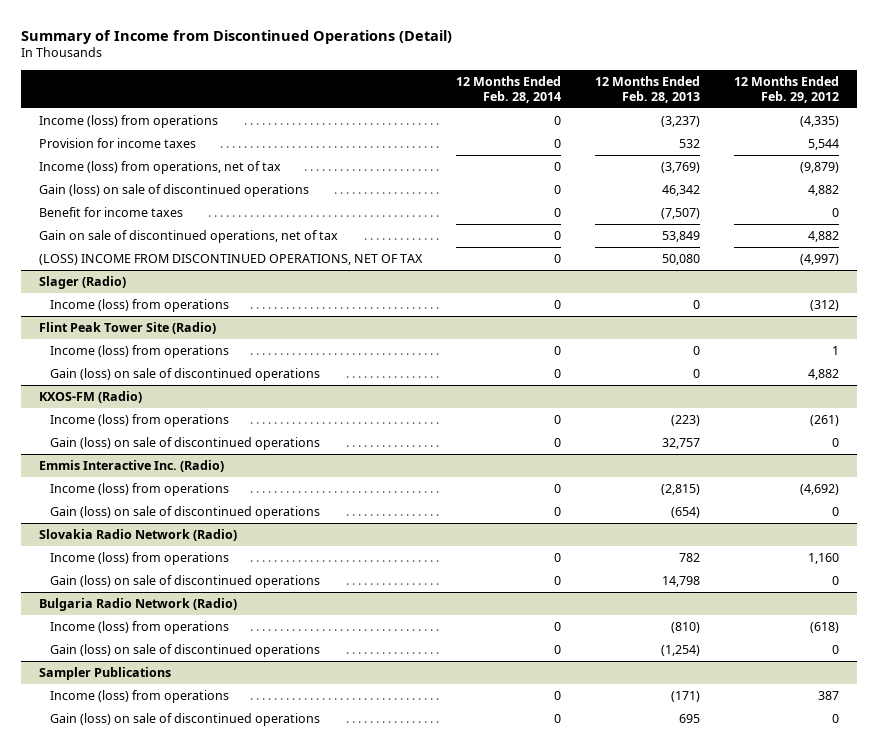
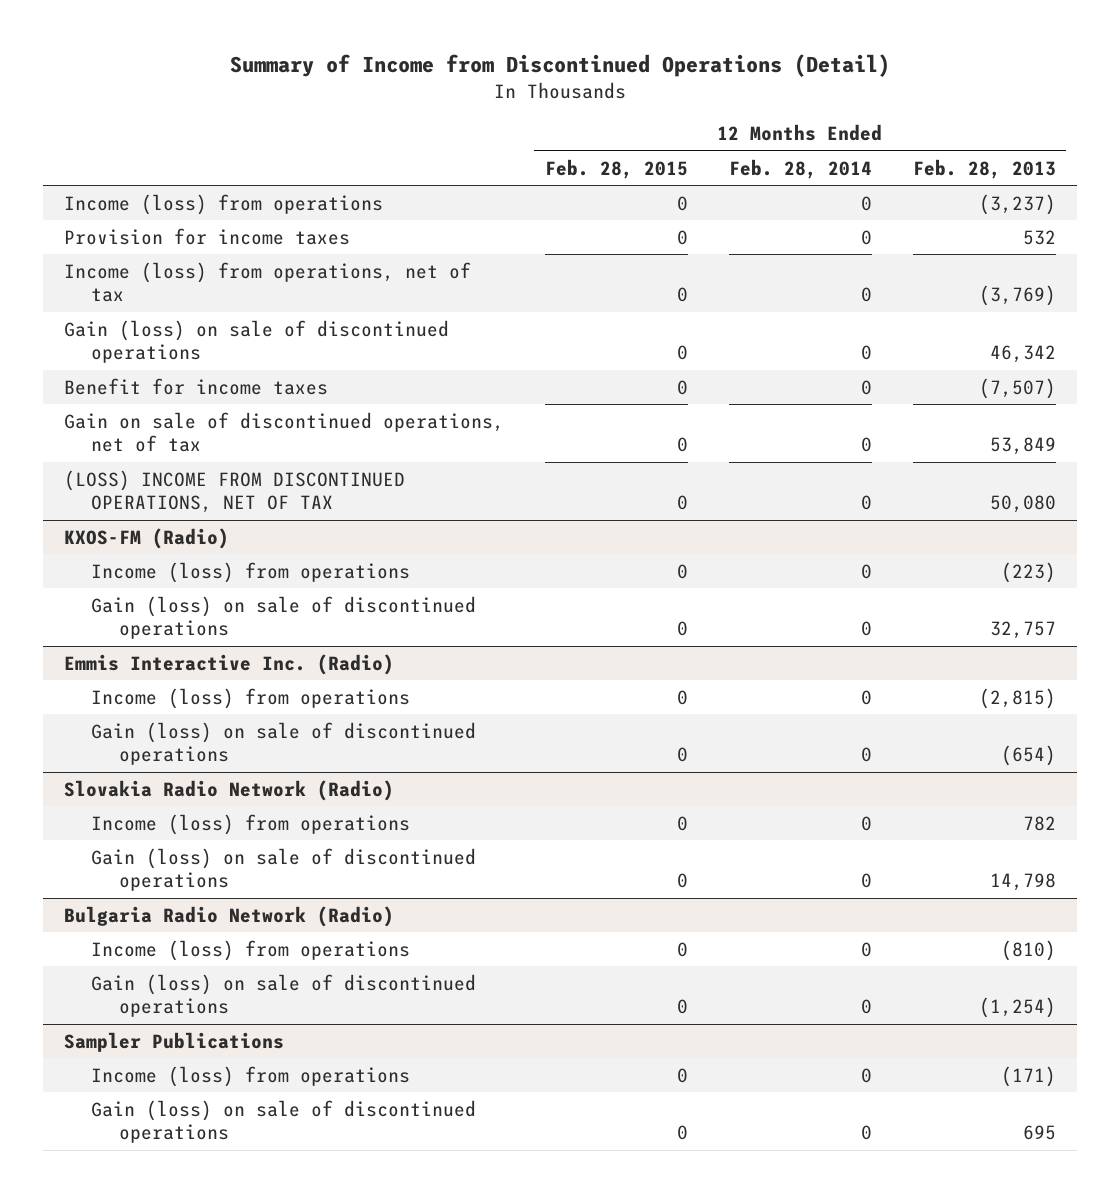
- | 12 Months Ended Feb. 28, 2014 | 12 Months Ended Feb. 28, 2013 | 12 Months Ended Feb. 29, 2012
+ | 12 Months Ended Feb. 28, 2015 | 12 Months Ended Feb. 28, 2014 | 12 Months Ended Feb. 28, 2013
- Slager (Radio)
- Income (loss) from operations | 0 | 0 | (312)
- Flint Peak Tower Site (Radio)
- Income (loss) from operations | 0 | 0 | 1
- Gain (loss) on sale of discontinued operations | 0 | 0 | 4,882

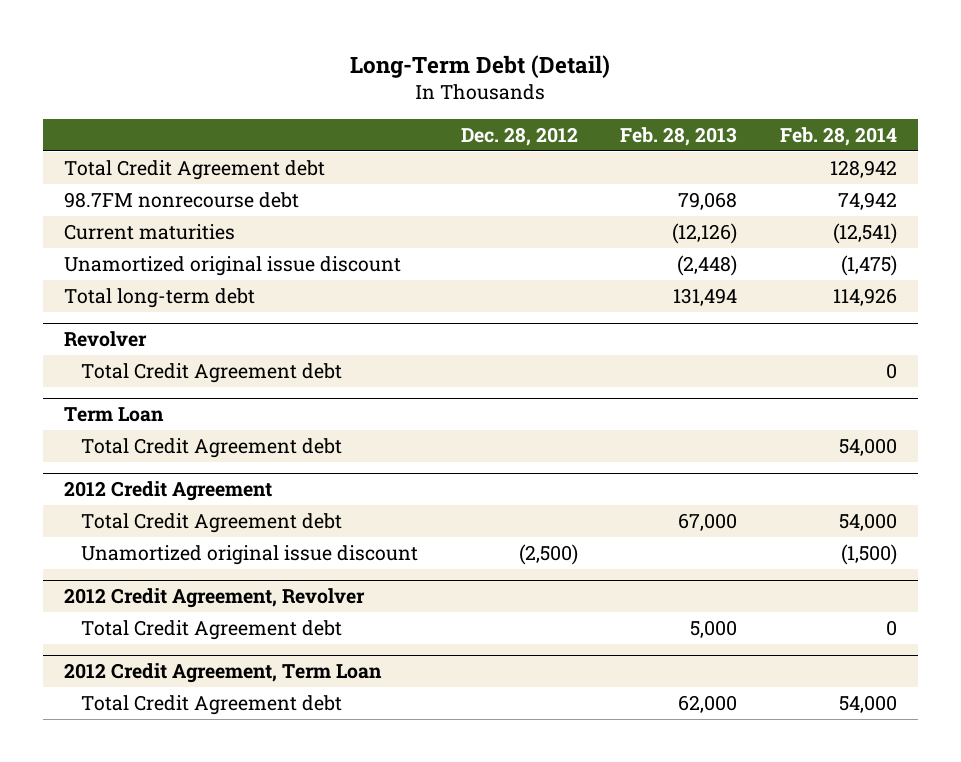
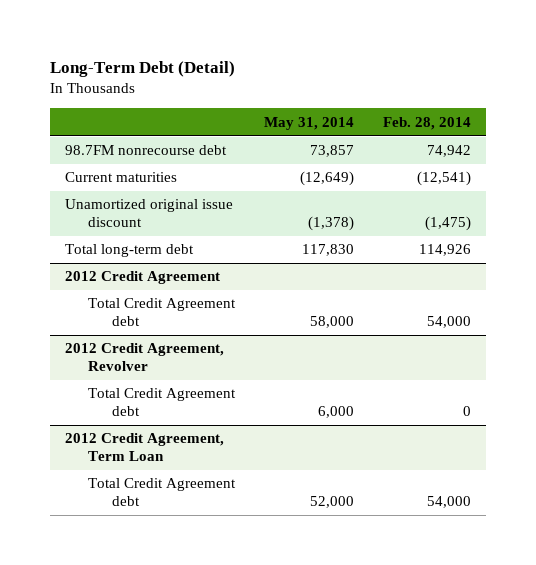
- | Dec. 28, 2012 | Feb. 28, 2013 | Feb. 28, 2014
+ | May 31, 2014 | Feb. 28, 2014
- Total Credit Agreement debt | | | 128,942
- Revolver
- Total Credit Agreement debt | | | 0
- Term Loan
- Total Credit Agreement debt | | | 54,000
@ 2012 Credit Agreement
- Unamortized original issue discount | (2,500) | | (1,500)

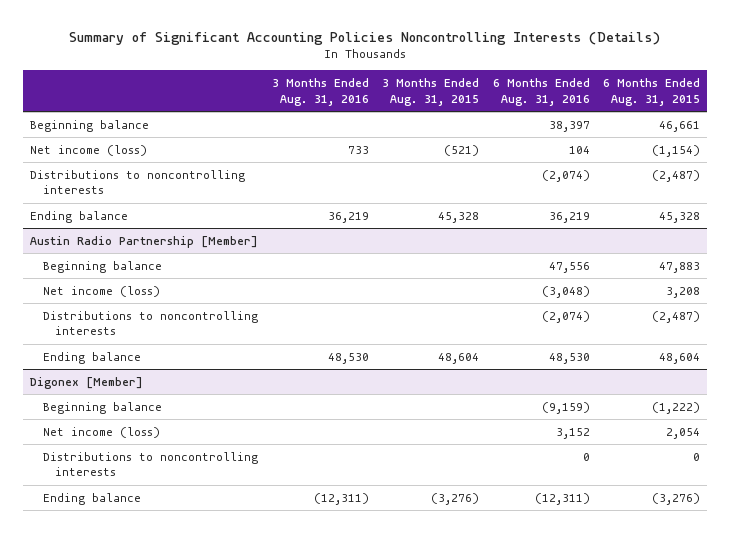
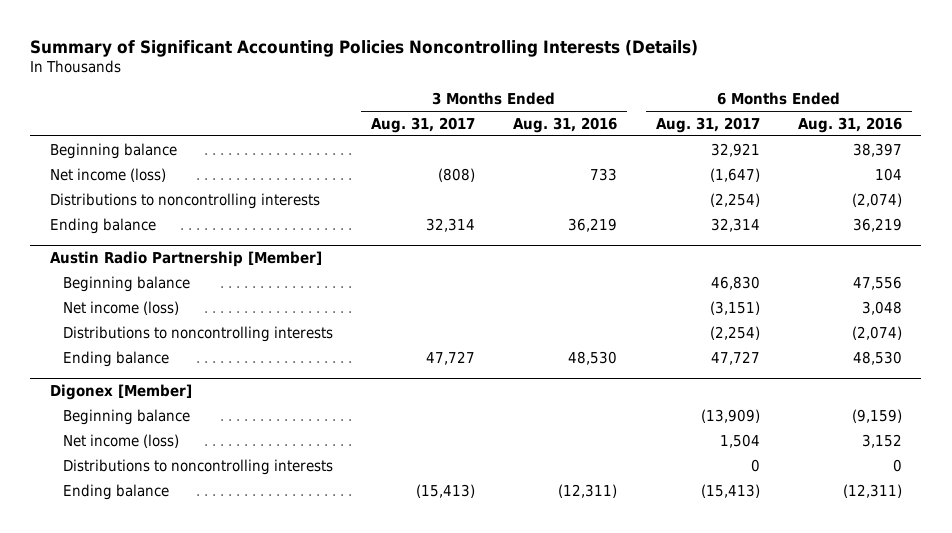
- | 3 Months Ended Aug. 31, 2016 | 3 Months Ended Aug. 31, 2015 | 6 Months Ended Aug. 31, 2016 | 6 Months Ended Aug. 31, 2015
+ | 3 Months Ended Aug. 31, 2017 | 3 Months Ended Aug. 31, 2016 | 6 Months Ended Aug. 31, 2017 | 6 Months Ended Aug. 31, 2016
@ Austin Radio Partnership [Member]
- Net income (loss) | | | (3,048) | 3,208
+ Net income (loss) | | | (3,151) | 3,048

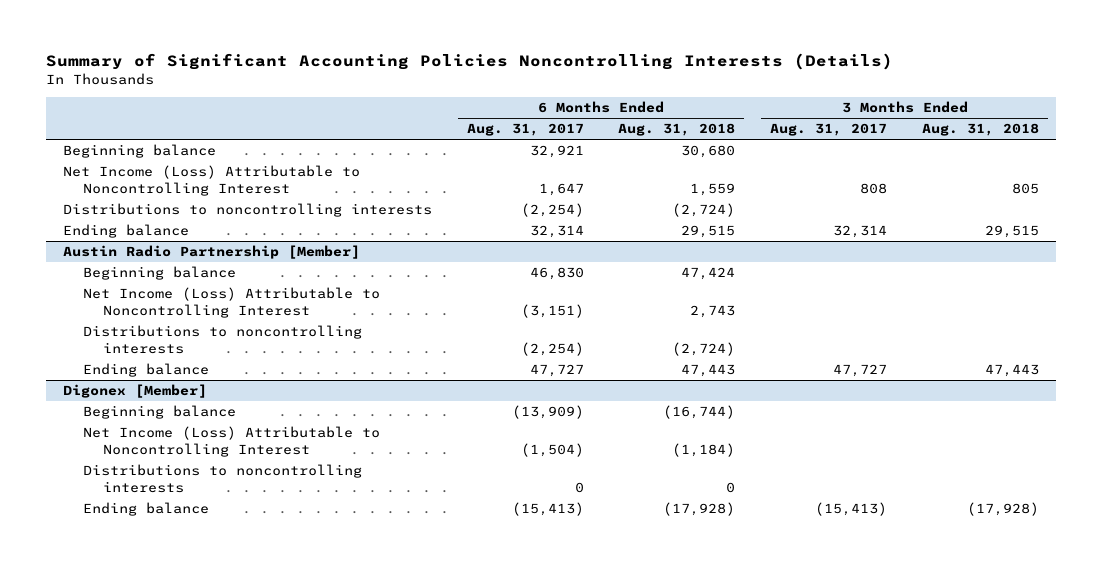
- | 3 Months Ended Aug. 31, 2017 | 3 Months Ended Aug. 31, 2016 | 6 Months Ended Aug. 31, 2017 | 6 Months Ended Aug. 31, 2016
+ | 6 Months Ended Aug. 31, 2017 | 6 Months Ended Aug. 31, 2018 | 3 Months Ended Aug. 31, 2017 | 3 Months Ended Aug. 31, 2018
- Net income (loss) | (808) | 733 | (1,647) | 104
+ Net Income (Loss) Attributable to Noncontrolling Interest | 1,647 | 1,559 | 808 | 805
@ Austin Radio Partnership [Member]
- Net income (loss) | | | (3,151) | 3,048
+ Net Income (Loss) Attributable to Noncontrolling Interest | (3,151) | 2,743 | |
@ Digonex [Member]
- Net income (loss) | | | 1,504 | 3,152
+ Net Income (Loss) Attributable to Noncontrolling Interest | (1,504) | (1,184) | |

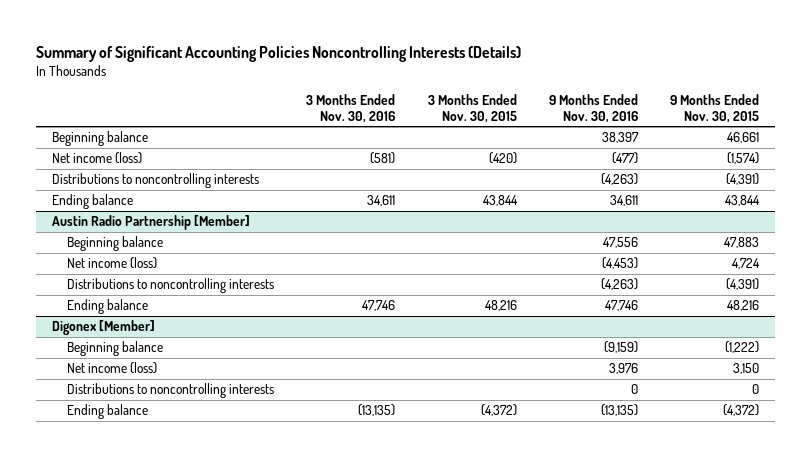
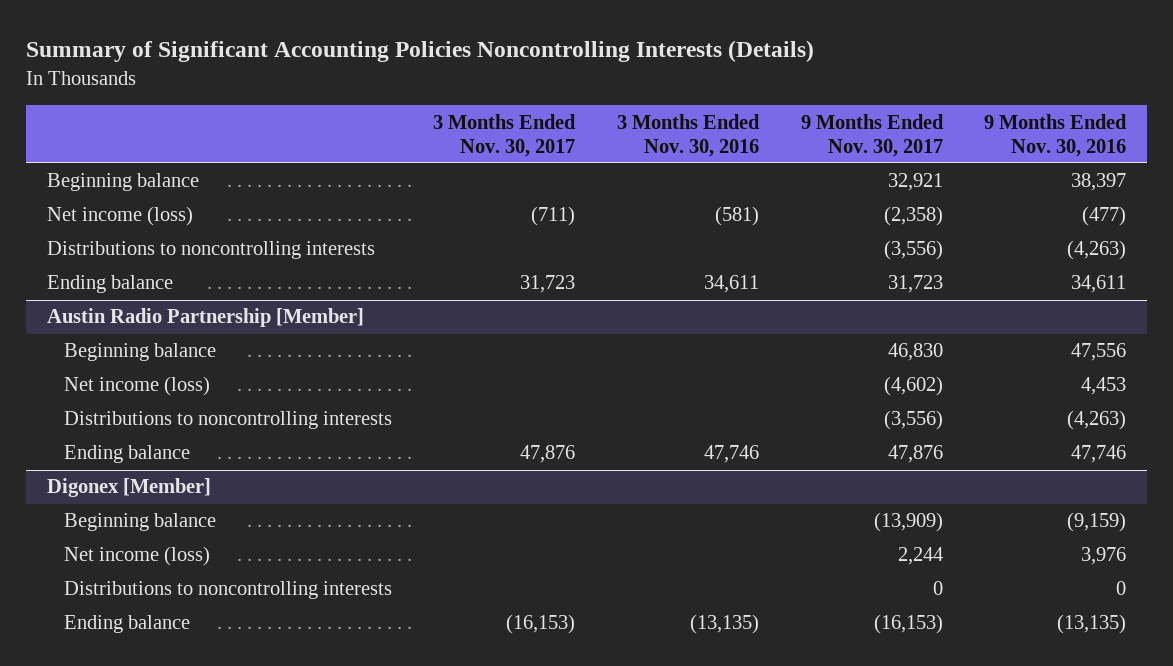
- | 3 Months Ended Nov. 30, 2016 | 3 Months Ended Nov. 30, 2015 | 9 Months Ended Nov. 30, 2016 | 9 Months Ended Nov. 30, 2015
+ | 3 Months Ended Nov. 30, 2017 | 3 Months Ended Nov. 30, 2016 | 9 Months Ended Nov. 30, 2017 | 9 Months Ended Nov. 30, 2016
@ Austin Radio Partnership [Member]
- Net income (loss) | | | (4,453) | 4,724
+ Net income (loss) | | | (4,602) | 4,453

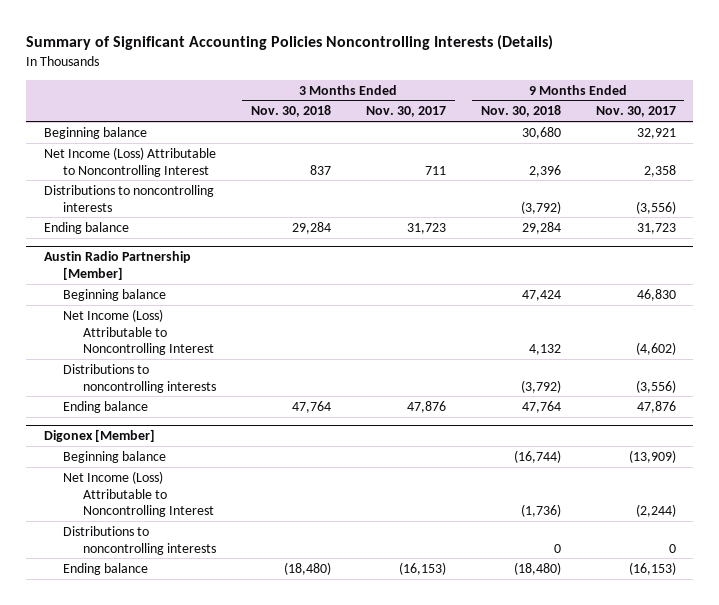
- | 3 Months Ended Nov. 30, 2017 | 3 Months Ended Nov. 30, 2016 | 9 Months Ended Nov. 30, 2017 | 9 Months Ended Nov. 30, 2016
+ | 3 Months Ended Nov. 30, 2018 | 3 Months Ended Nov. 30, 2017 | 9 Months Ended Nov. 30, 2018 | 9 Months Ended Nov. 30, 2017
- Net income (loss) | (711) | (581) | (2,358) | (477)
+ Net Income (Loss) Attributable to Noncontrolling Interest | 837 | 711 | 2,396 | 2,358
@ Austin Radio Partnership [Member]
- Net income (loss) | | | (4,602) | 4,453
+ Net Income (Loss) Attributable to Noncontrolling Interest | | | 4,132 | (4,602)
@ Digonex [Member]
- Net income (loss) | | | 2,244 | 3,976
+ Net Income (Loss) Attributable to Noncontrolling Interest | | | (1,736) | (2,244)

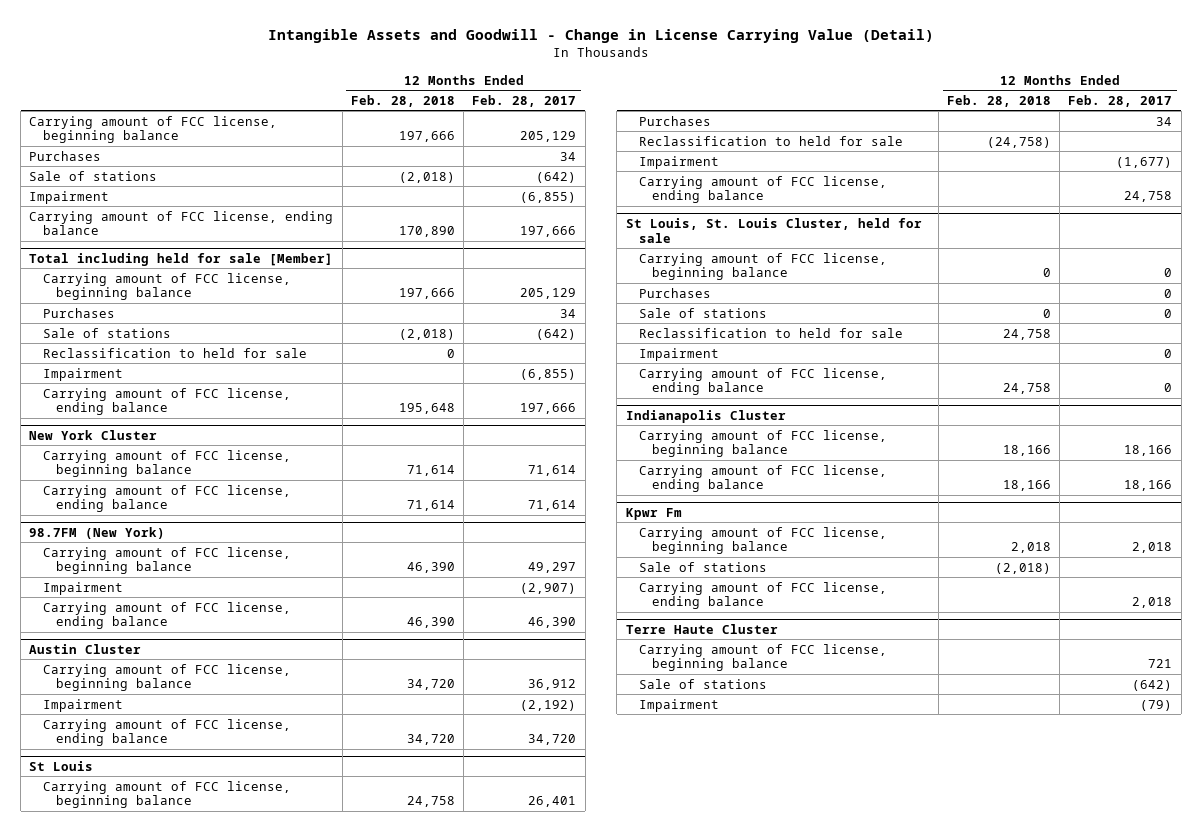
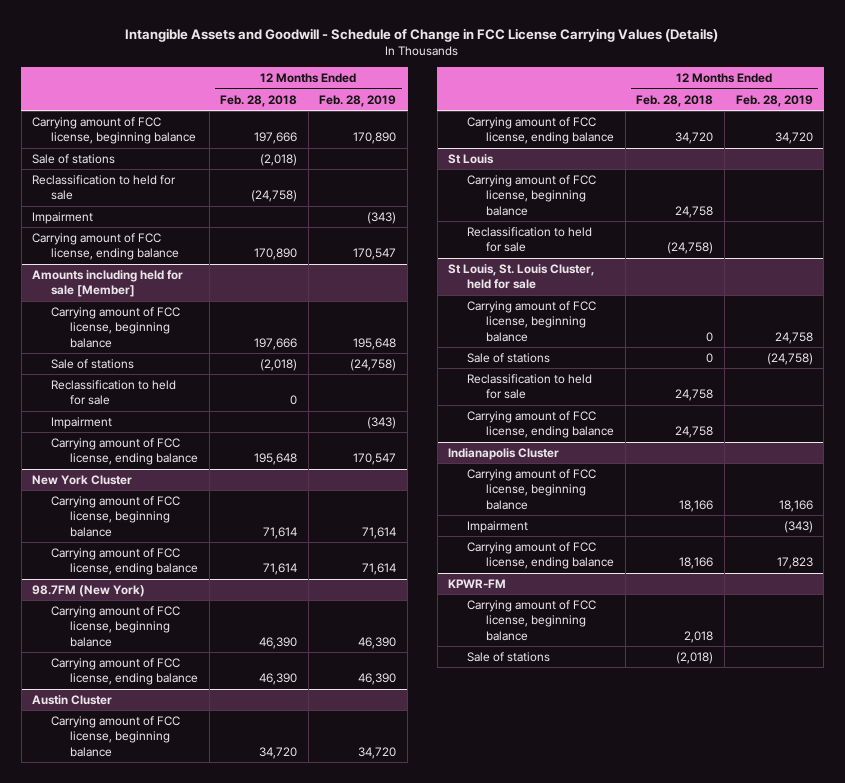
- Intangible Assets and Goodwill - Change in License Carrying Value (Detail)
+ Intangible Assets and Goodwill - Schedule of Change in FCC License Carrying Values (Details)
- | 12 Months Ended Feb. 28, 2018 | 12 Months Ended Feb. 28, 2017
+ | 12 Months Ended Feb. 28, 2018 | 12 Months Ended Feb. 28, 2019
- Purchases | | 34
+ Reclassification to held for sale | (24,758) |
- Total including held for sale [Member]
+ Amounts including held for sale [Member]
- Purchases | | 34
@ 98.7FM (New York)
- Impairment | | (2,907)
@ Austin Cluster
- Impairment | | (2,192)
@ St Louis
- Purchases | | 34
- Impairment | | (1,677)
- Carrying amount of FCC license, ending balance | | 24,758
@ St Louis, St. Louis Cluster, held for sale
- Purchases | | 0
- Impairment | | 0
@ Indianapolis Cluster
+ Impairment | | (343)
- Kpwr Fm
+ KPWR-FM
- Carrying amount of FCC license, ending balance | | 2,018
- Terre Haute Cluster
- Carrying amount of FCC license, beginning balance | | 721
- Sale of stations | | (642)
- Impairment | | (79)

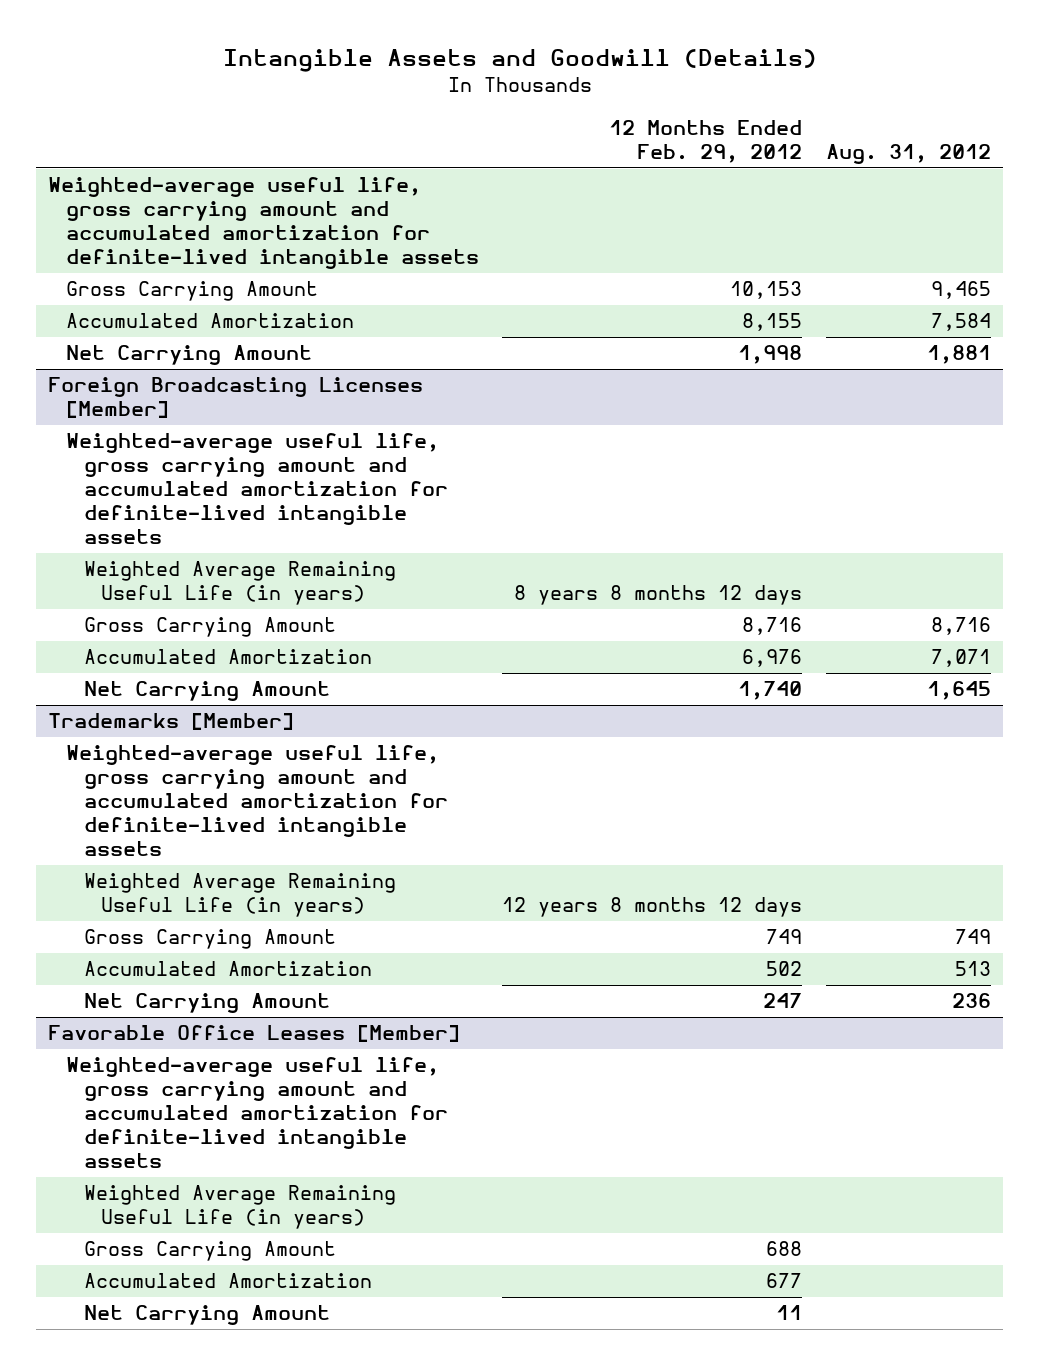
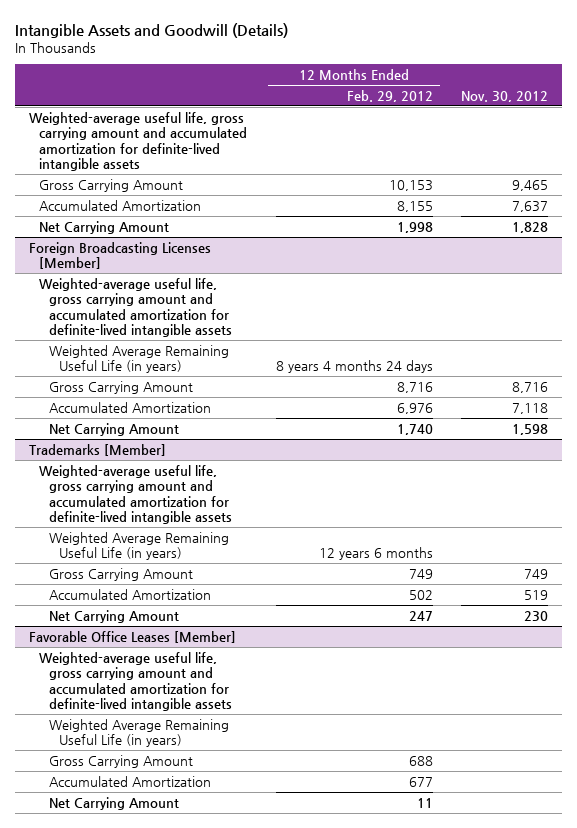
- | 12 Months Ended Feb. 29, 2012 | Aug. 31, 2012
+ | 12 Months Ended Feb. 29, 2012 | Nov. 30, 2012
@ Foreign Broadcasting Licenses [Member]
- Weighted Average Remaining Useful Life (in years) | 8 years 8 months 12 days |
+ Weighted Average Remaining Useful Life (in years) | 8 years 4 months 24 days |
@ Trademarks [Member]
- Weighted Average Remaining Useful Life (in years) | 12 years 8 months 12 days |
+ Weighted Average Remaining Useful Life (in years) | 12 years 6 months |

